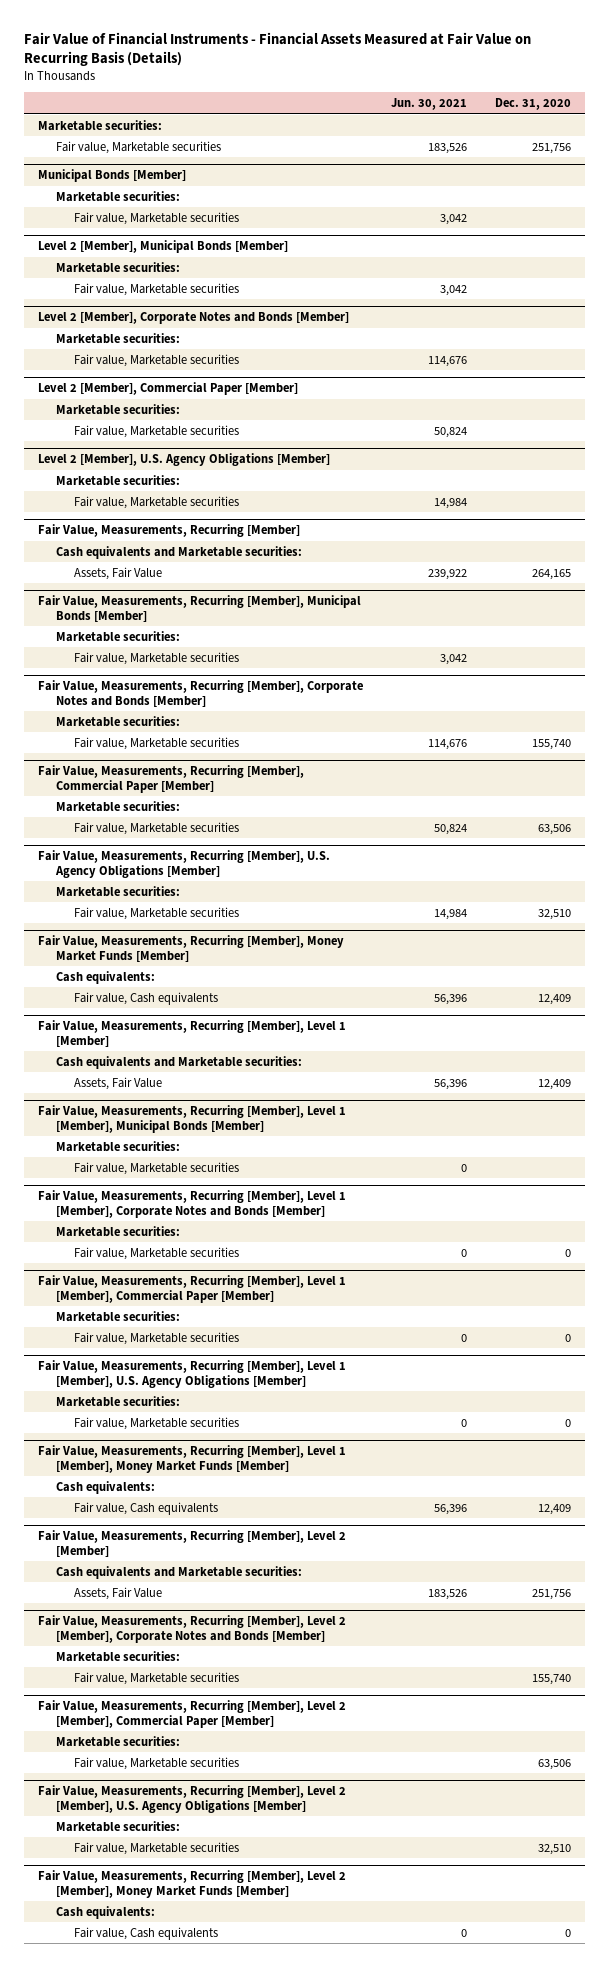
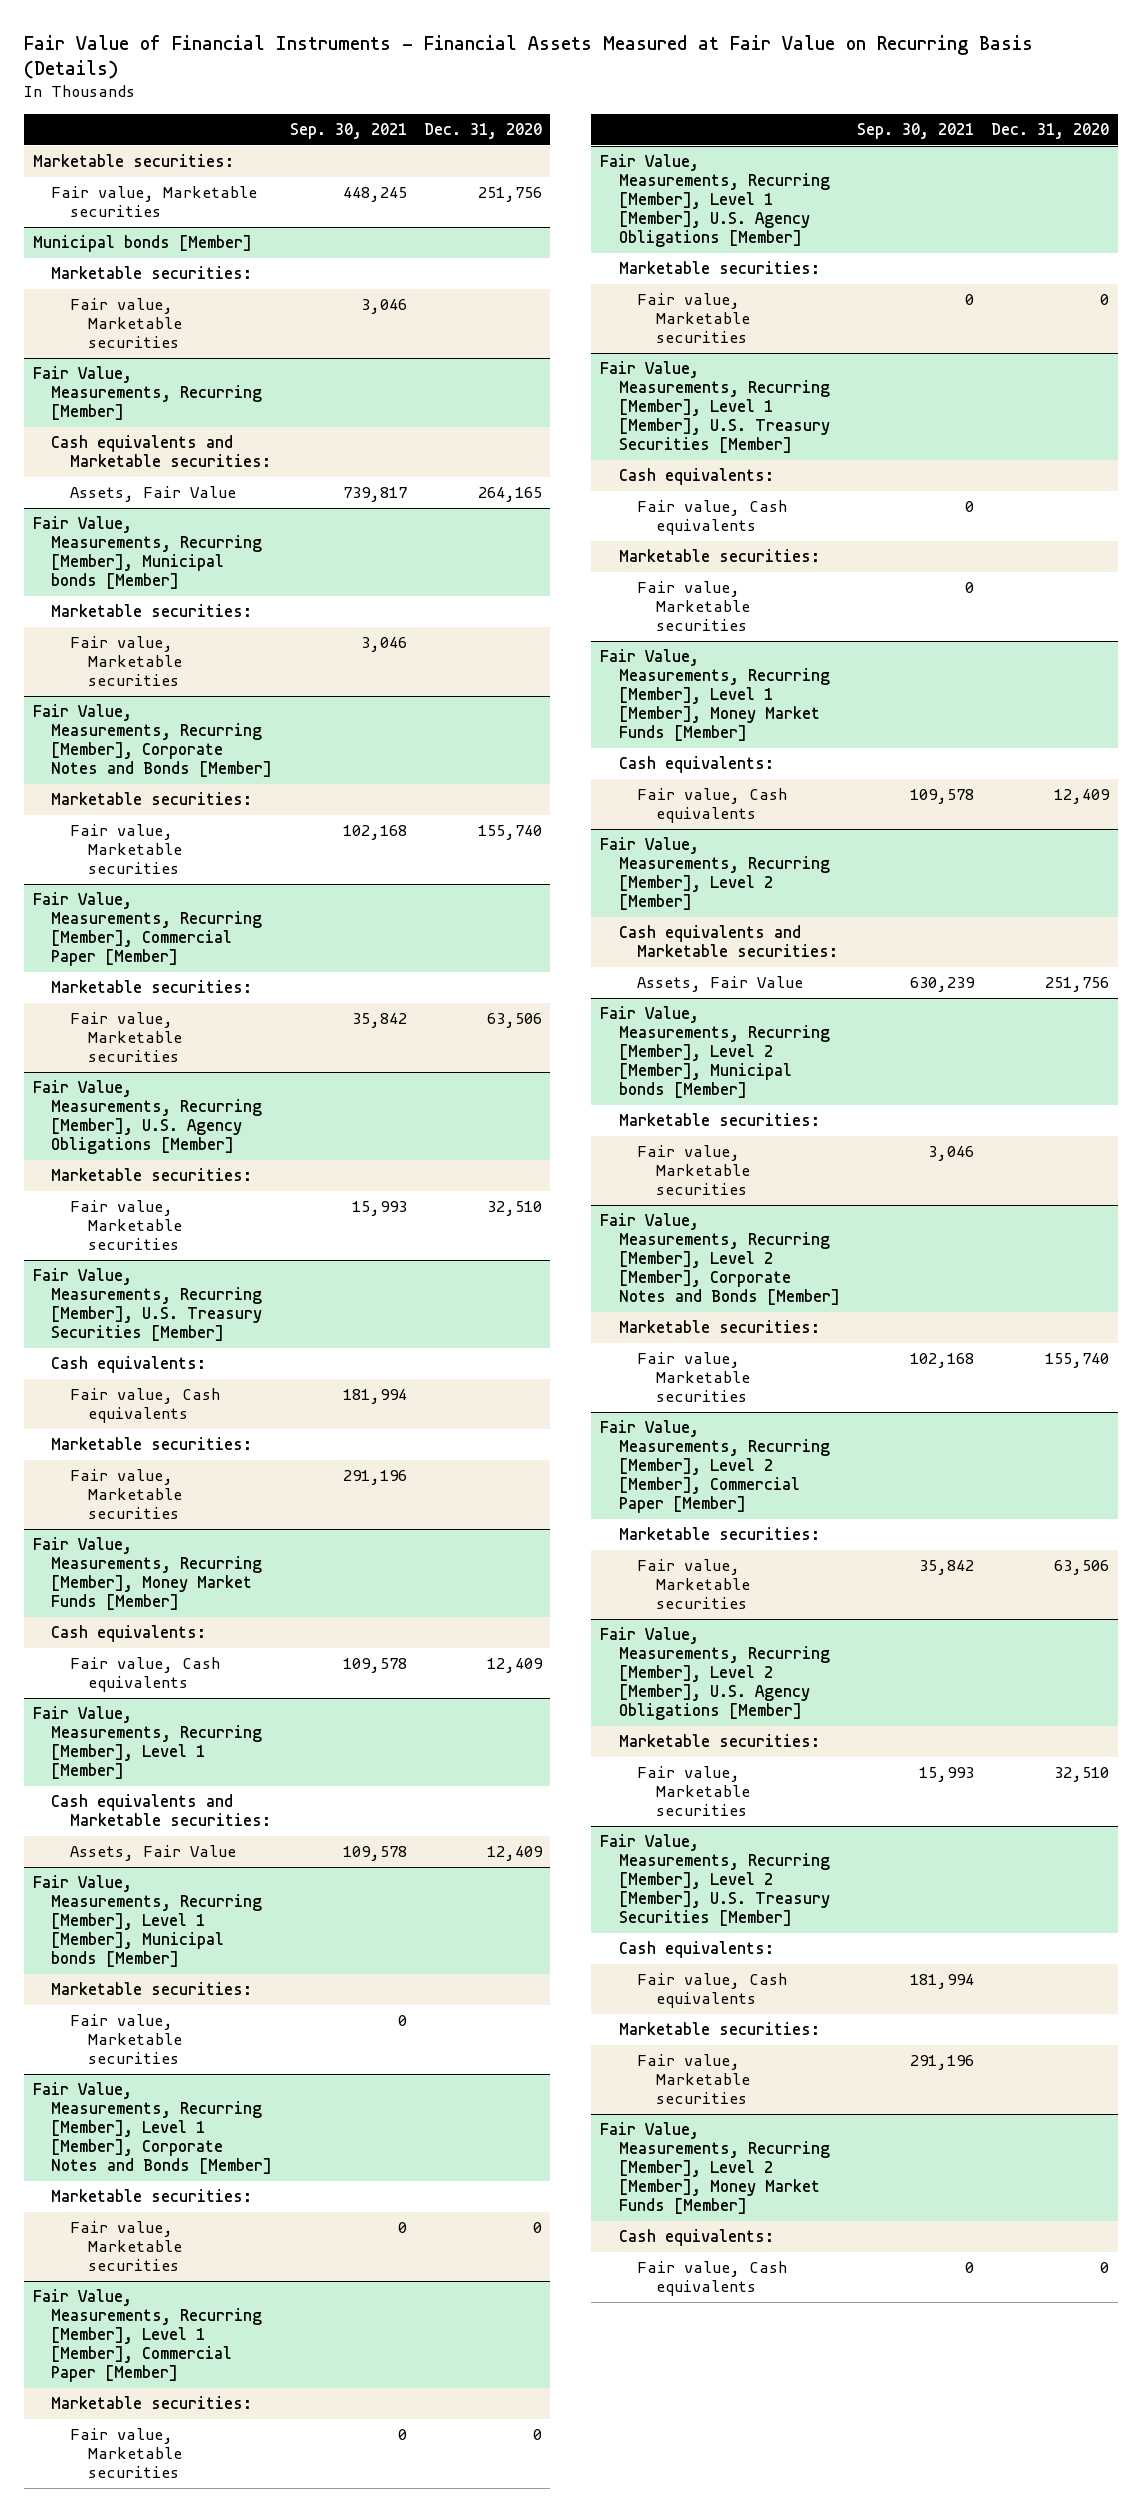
- | Jun. 30, 2021 | Dec. 31, 2020
+ | Sep. 30, 2021 | Dec. 31, 2020
- Municipal Bonds [Member]
- Marketable securities:
- Fair value, Marketable securities | 3,042 |
- Level 2 [Member], Municipal Bonds [Member]
- Marketable securities:
- Fair value, Marketable securities | 3,042 |
- Level 2 [Member], Corporate Notes and Bonds [Member]
- Marketable securities:
- Fair value, Marketable securities | 114,676 |
- Level 2 [Member], Commercial Paper [Member]
- Marketable securities:
- Fair value, Marketable securities | 50,824 |
- Level 2 [Member], U.S. Agency Obligations [Member]
+ Municipal bonds [Member]
- Fair Value, Measurements, Recurring [Member], Municipal Bonds [Member]
+ Fair Value, Measurements, Recurring [Member], Municipal bonds [Member]
+ Fair Value, Measurements, Recurring [Member], U.S. Treasury Securities [Member]
+ Cash equivalents:
+ Fair value, Cash equivalents | 181,994 |
+ Marketable securities:
+ Fair value, Marketable securities | 291,196 |
- Fair Value, Measurements, Recurring [Member], Level 1 [Member], Municipal Bonds [Member]
+ Fair Value, Measurements, Recurring [Member], Level 1 [Member], Municipal bonds [Member]
+ Fair Value, Measurements, Recurring [Member], Level 1 [Member], U.S. Treasury Securities [Member]
+ Cash equivalents:
+ Fair value, Cash equivalents | 0 |
+ Marketable securities:
+ Fair value, Marketable securities | 0 |
+ Fair Value, Measurements, Recurring [Member], Level 2 [Member], Municipal bonds [Member]
+ Marketable securities:
+ Fair value, Marketable securities | 3,046 |
+ Fair Value, Measurements, Recurring [Member], Level 2 [Member], U.S. Treasury Securities [Member]
+ Cash equivalents:
+ Fair value, Cash equivalents | 181,994 |
+ Marketable securities:
+ Fair value, Marketable securities | 291,196 |

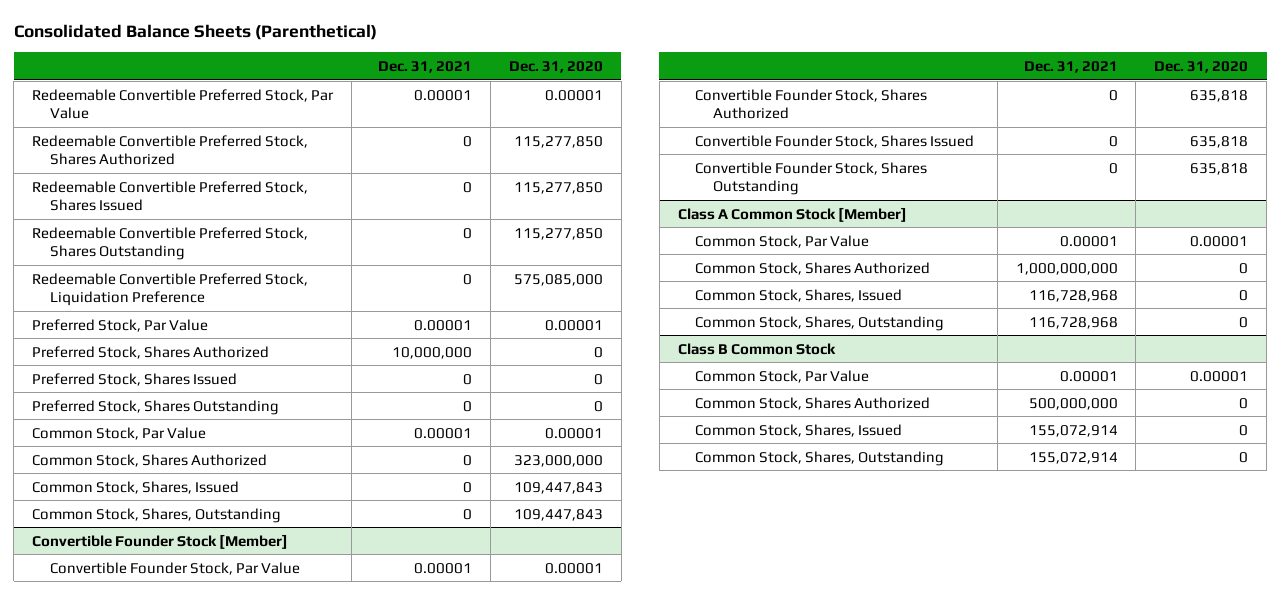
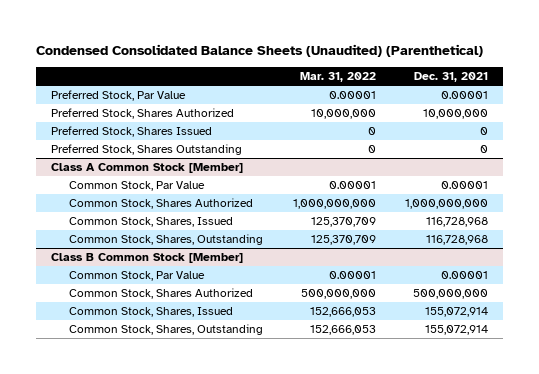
- Consolidated Balance Sheets (Parenthetical)
+ Condensed Consolidated Balance Sheets (Unaudited) (Parenthetical)
- | Dec. 31, 2021 | Dec. 31, 2020
+ | Mar. 31, 2022 | Dec. 31, 2021
- Redeemable Convertible Preferred Stock, Par Value | 0.00001 | 0.00001
- Redeemable Convertible Preferred Stock, Shares Authorized | 0 | 115,277,850
- Redeemable Convertible Preferred Stock, Shares Issued | 0 | 115,277,850
- Redeemable Convertible Preferred Stock, Shares Outstanding | 0 | 115,277,850
- Redeemable Convertible Preferred Stock, Liquidation Preference | 0 | 575,085,000
- Common Stock, Par Value | 0.00001 | 0.00001
- Common Stock, Shares Authorized | 0 | 323,000,000
- Common Stock, Shares, Issued | 0 | 109,447,843
- Common Stock, Shares, Outstanding | 0 | 109,447,843
- Convertible Founder Stock [Member]
- Convertible Founder Stock, Par Value | 0.00001 | 0.00001
- Convertible Founder Stock, Shares Authorized | 0 | 635,818
- Convertible Founder Stock, Shares Issued | 0 | 635,818
- Convertible Founder Stock, Shares Outstanding | 0 | 635,818
- Class B Common Stock
+ Class B Common Stock [Member]

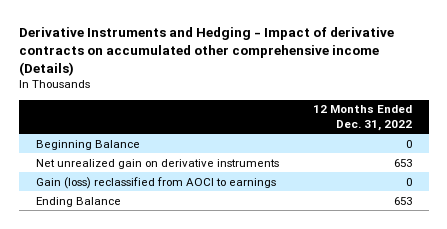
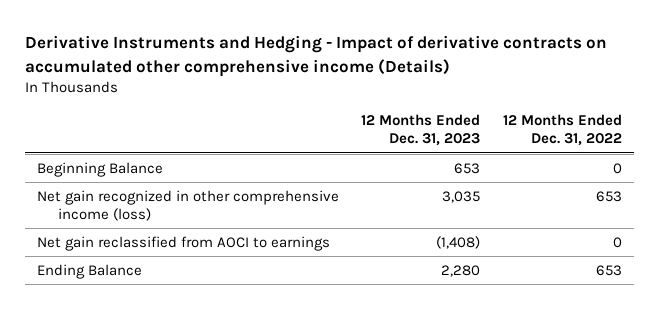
- | 12 Months Ended Dec. 31, 2022
+ | 12 Months Ended Dec. 31, 2023 | 12 Months Ended Dec. 31, 2022
- Net unrealized gain on derivative instruments | 653
- Gain (loss) reclassified from AOCI to earnings | 0
+ Net gain recognized in other comprehensive income (loss) | 3,035 | 653
+ Net gain reclassified from AOCI to earnings | (1,408) | 0

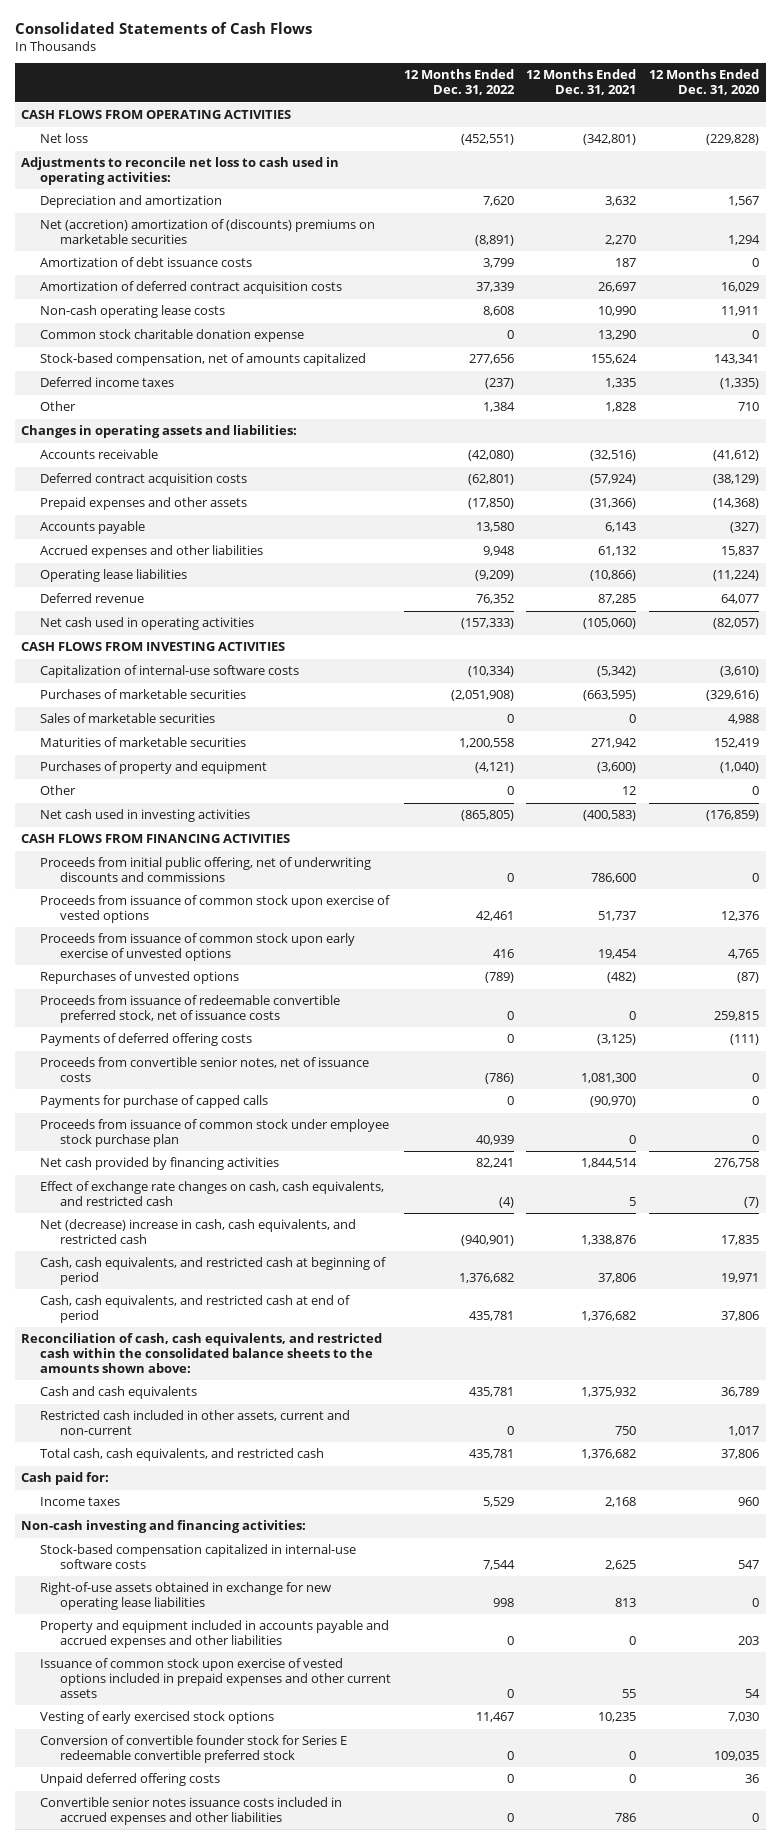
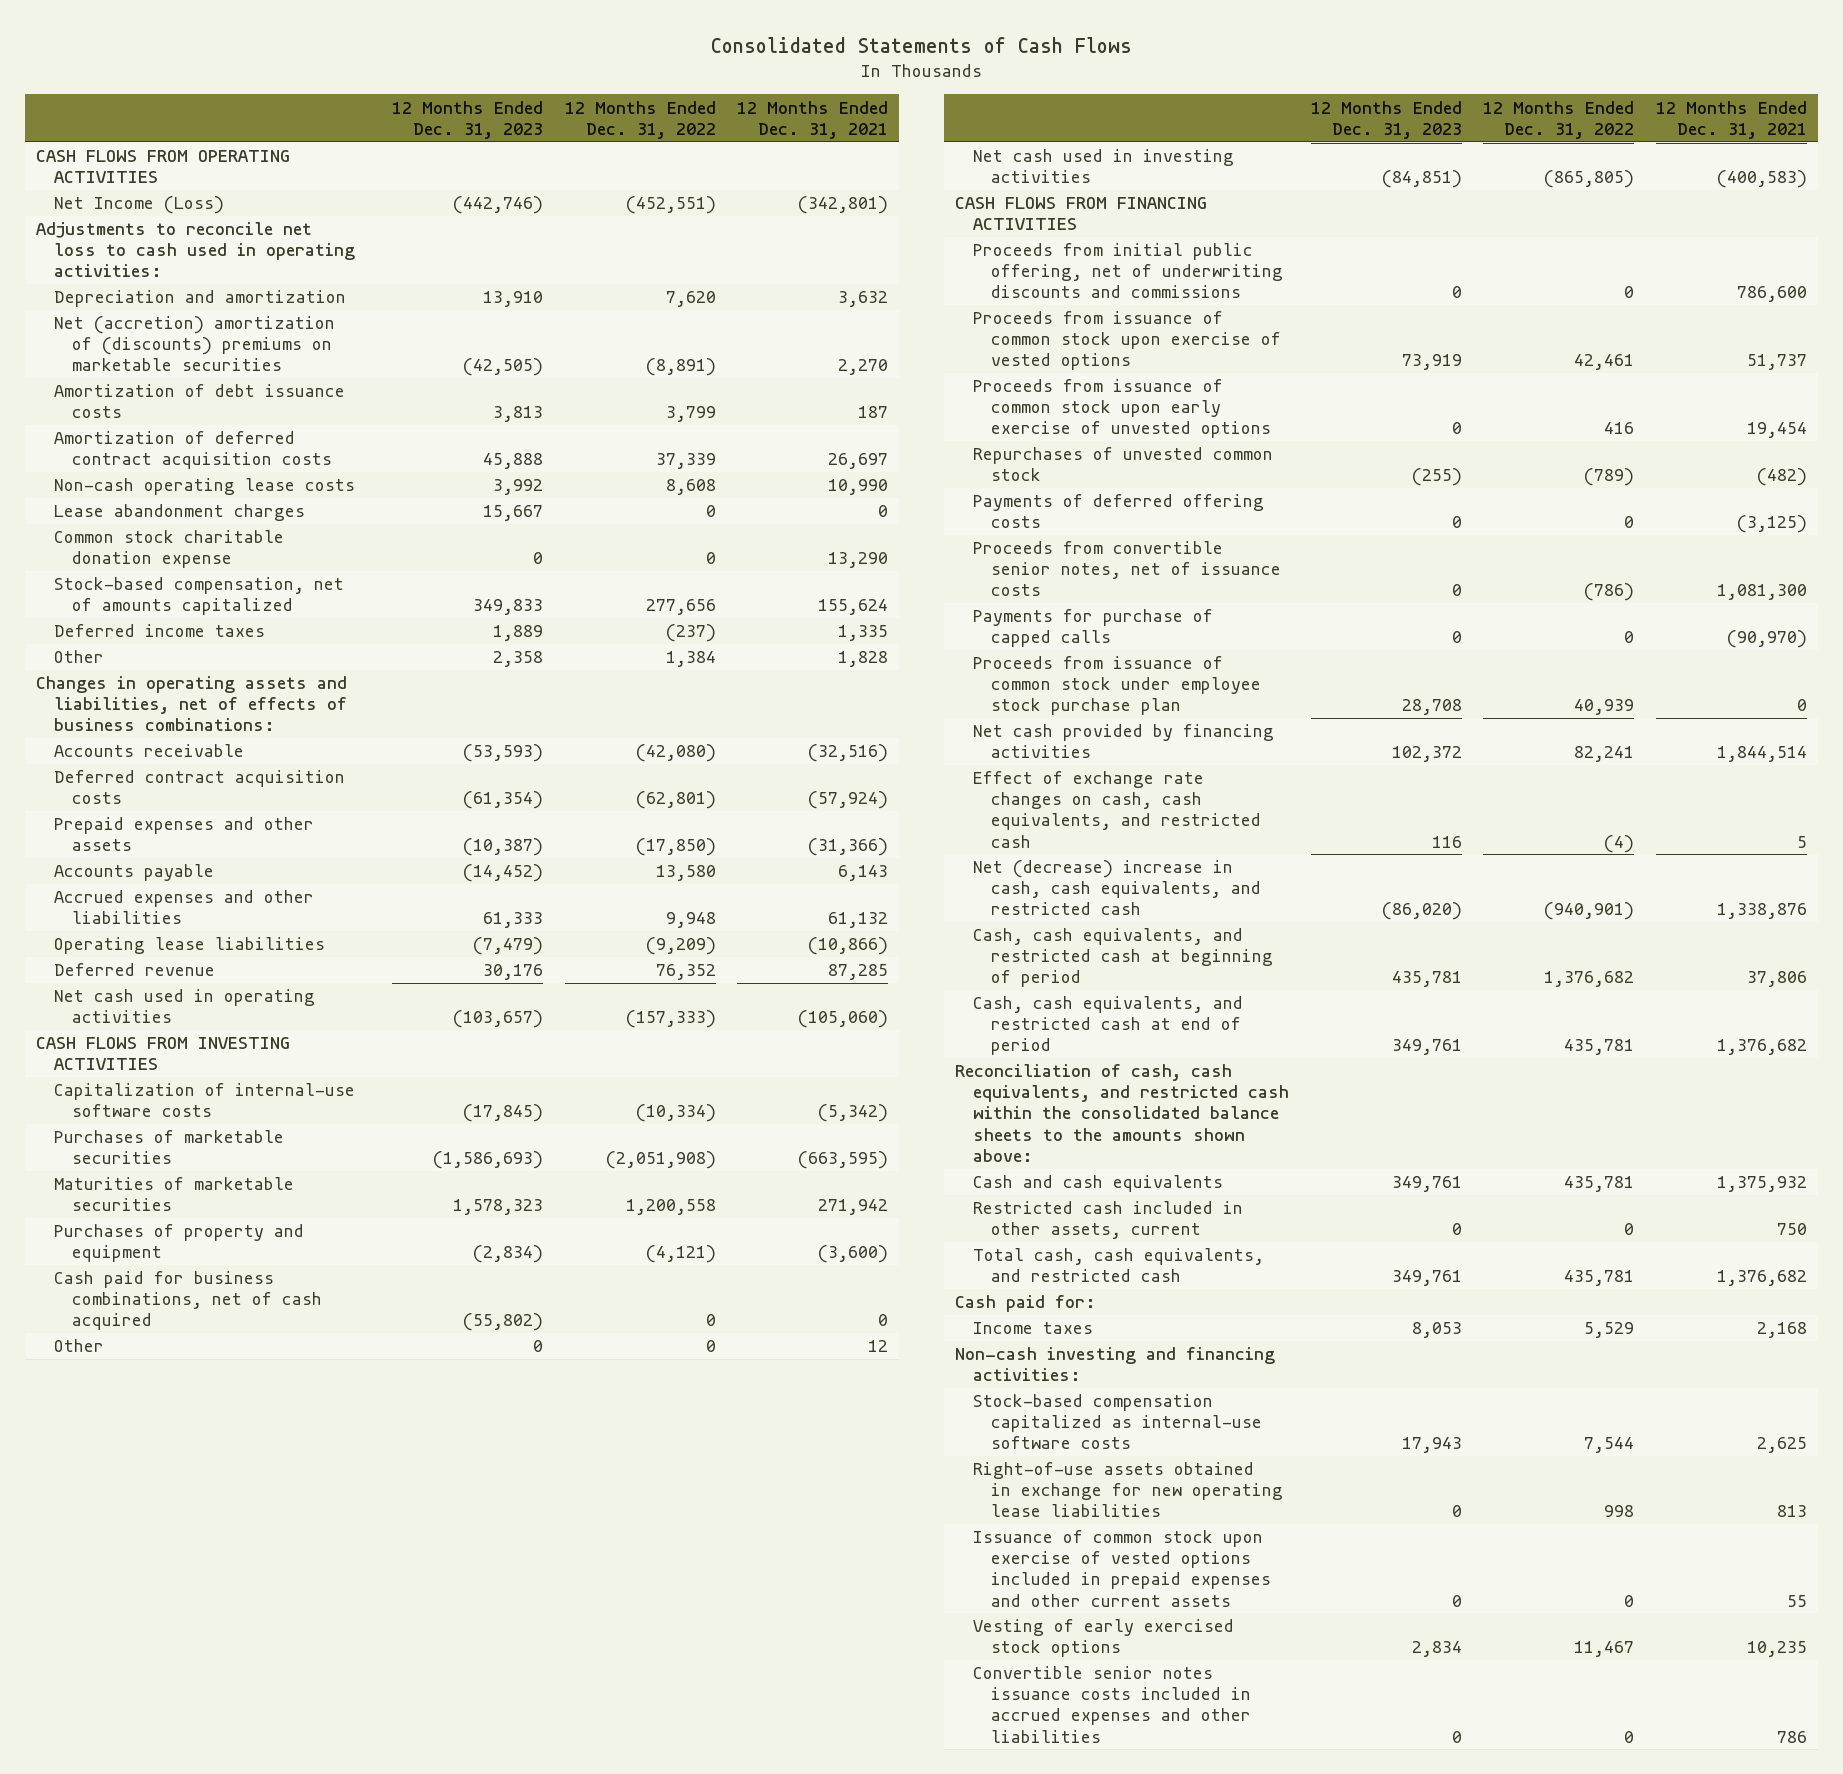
- | 12 Months Ended Dec. 31, 2022 | 12 Months Ended Dec. 31, 2021 | 12 Months Ended Dec. 31, 2020
+ | 12 Months Ended Dec. 31, 2023 | 12 Months Ended Dec. 31, 2022 | 12 Months Ended Dec. 31, 2021
- Net loss | (452,551) | (342,801) | (229,828)
+ Net Income (Loss) | (442,746) | (452,551) | (342,801)
+ Lease abandonment charges | 15,667 | 0 | 0
- Changes in operating assets and liabilities:
+ Changes in operating assets and liabilities, net of effects of business combinations:
- Sales of marketable securities | 0 | 0 | 4,988
+ Cash paid for business combinations, net of cash acquired | (55,802) | 0 | 0
- Repurchases of unvested options | (789) | (482) | (87)
- Proceeds from issuance of redeemable convertible preferred stock, net of issuance costs | 0 | 0 | 259,815
+ Repurchases of unvested common stock | (255) | (789) | (482)
- Restricted cash included in other assets, current and non-current | 0 | 750 | 1,017
+ Restricted cash included in other assets, current | 0 | 0 | 750
- Stock-based compensation capitalized in internal-use software costs | 7,544 | 2,625 | 547
+ Stock-based compensation capitalized as internal-use software costs | 17,943 | 7,544 | 2,625
- Property and equipment included in accounts payable and accrued expenses and other liabilities | 0 | 0 | 203
- Conversion of convertible founder stock for Series E redeemable convertible preferred stock | 0 | 0 | 109,035
- Unpaid deferred offering costs | 0 | 0 | 36

